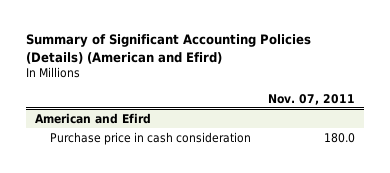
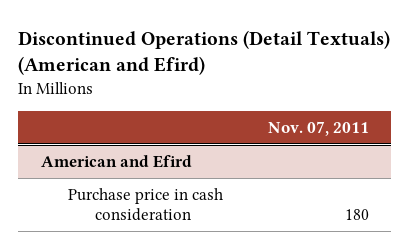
- Summary of Significant Accounting Policies (Details) (American and Efird)
+ Discontinued Operations (Detail Textuals) (American and Efird)
@ American and Efird
- Purchase price in cash consideration | 180.0
+ Purchase price in cash consideration | 180

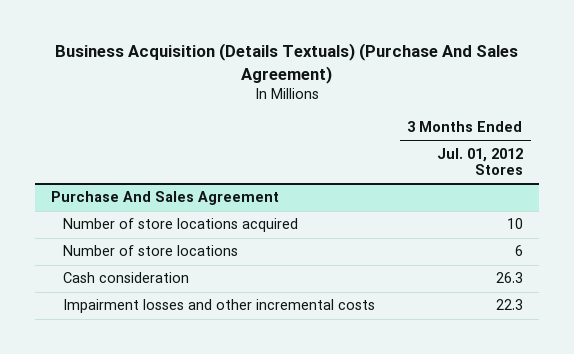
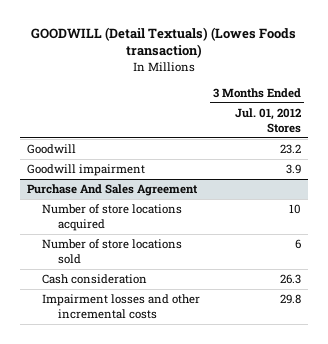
- Business Acquisition (Details Textuals) (Purchase And Sales Agreement)
+ GOODWILL (Detail Textuals) (Lowes Foods transaction)
+ Goodwill | 23.2
+ Goodwill impairment | 3.9
@ Purchase And Sales Agreement
- Number of store locations | 6
+ Number of store locations sold | 6
- Impairment losses and other incremental costs | 22.3
+ Impairment losses and other incremental costs | 29.8

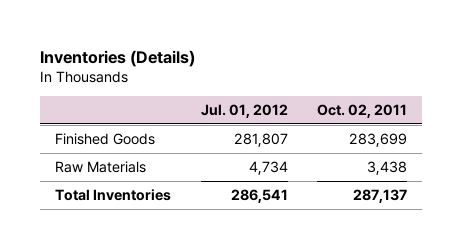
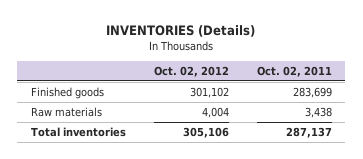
- Inventories (Details)
+ INVENTORIES (Details)
- | Jul. 01, 2012 | Oct. 02, 2011
+ | Oct. 02, 2012 | Oct. 02, 2011
- Finished Goods | 281,807 | 283,699
- Raw Materials | 4,734 | 3,438
- Total Inventories | 286,541 | 287,137
+ Finished goods | 301,102 | 283,699
+ Raw materials | 4,004 | 3,438
+ Total inventories | 305,106 | 287,137

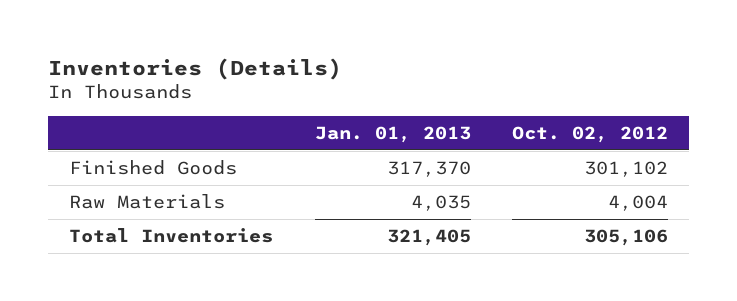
- INVENTORIES (Details)
+ Inventories (Details)
- | Oct. 02, 2012 | Oct. 02, 2011
+ | Jan. 01, 2013 | Oct. 02, 2012
- Finished goods | 301,102 | 283,699
- Raw materials | 4,004 | 3,438
- Total inventories | 305,106 | 287,137
+ Finished Goods | 317,370 | 301,102
+ Raw Materials | 4,035 | 4,004
+ Total Inventories | 321,405 | 305,106

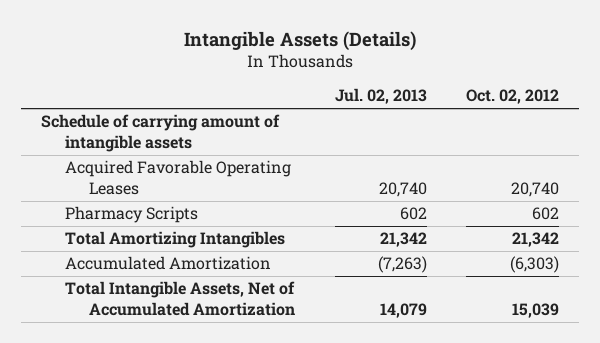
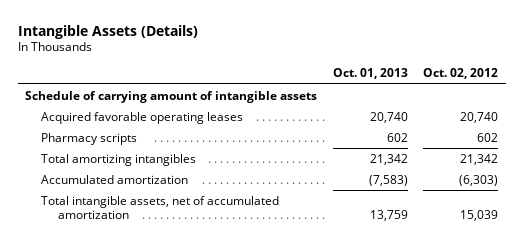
- | Jul. 02, 2013 | Oct. 02, 2012
+ | Oct. 01, 2013 | Oct. 02, 2012
- Acquired Favorable Operating Leases | 20,740 | 20,740
- Pharmacy Scripts | 602 | 602
- Total Amortizing Intangibles | 21,342 | 21,342
- Accumulated Amortization | (7,263) | (6,303)
- Total Intangible Assets, Net of Accumulated Amortization | 14,079 | 15,039
+ Acquired favorable operating leases | 20,740 | 20,740
+ Pharmacy scripts | 602 | 602
+ Total amortizing intangibles | 21,342 | 21,342
+ Accumulated amortization | (7,583) | (6,303)
+ Total intangible assets, net of accumulated amortization | 13,759 | 15,039

